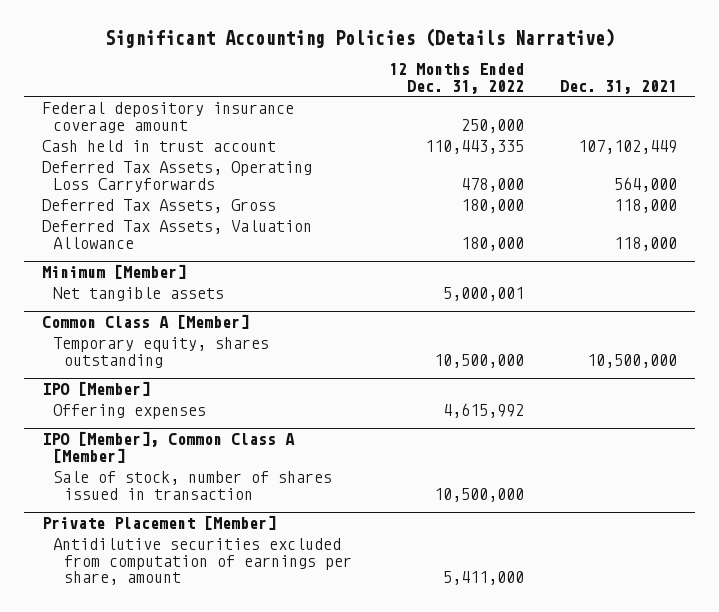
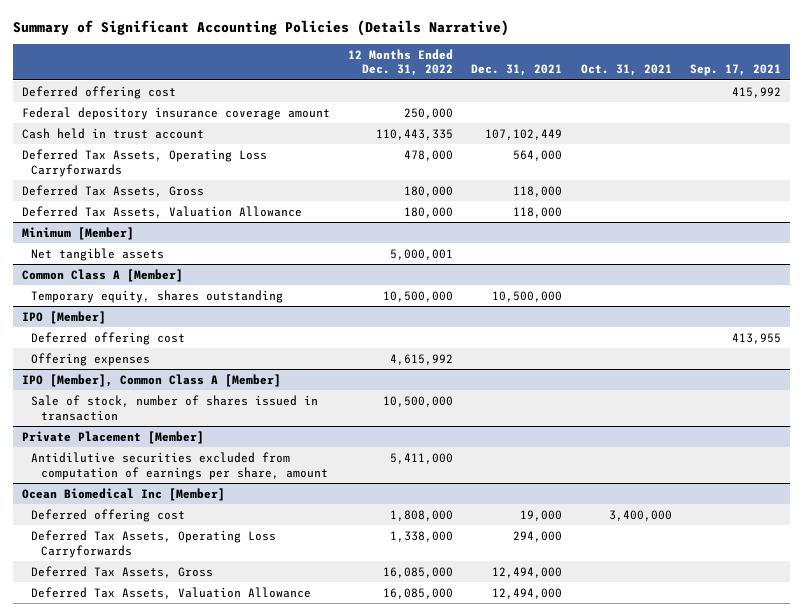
- Significant Accounting Policies (Details Narrative)
+ Summary of Significant Accounting Policies (Details Narrative)
- | 12 Months Ended Dec. 31, 2022 | Dec. 31, 2021
+ | 12 Months Ended Dec. 31, 2022 | Dec. 31, 2021 | Oct. 31, 2021 | Sep. 17, 2021
+ Deferred offering cost | | | | 415,992
@ IPO [Member]
+ Deferred offering cost | | | | 413,955
+ Ocean Biomedical Inc [Member]
+ Deferred offering cost | 1,808,000 | 19,000 | 3,400,000 |
+ Deferred Tax Assets, Operating Loss Carryforwards | 1,338,000 | 294,000 | |
+ Deferred Tax Assets, Gross | 16,085,000 | 12,494,000 | |
+ Deferred Tax Assets, Valuation Allowance | 16,085,000 | 12,494,000 | |

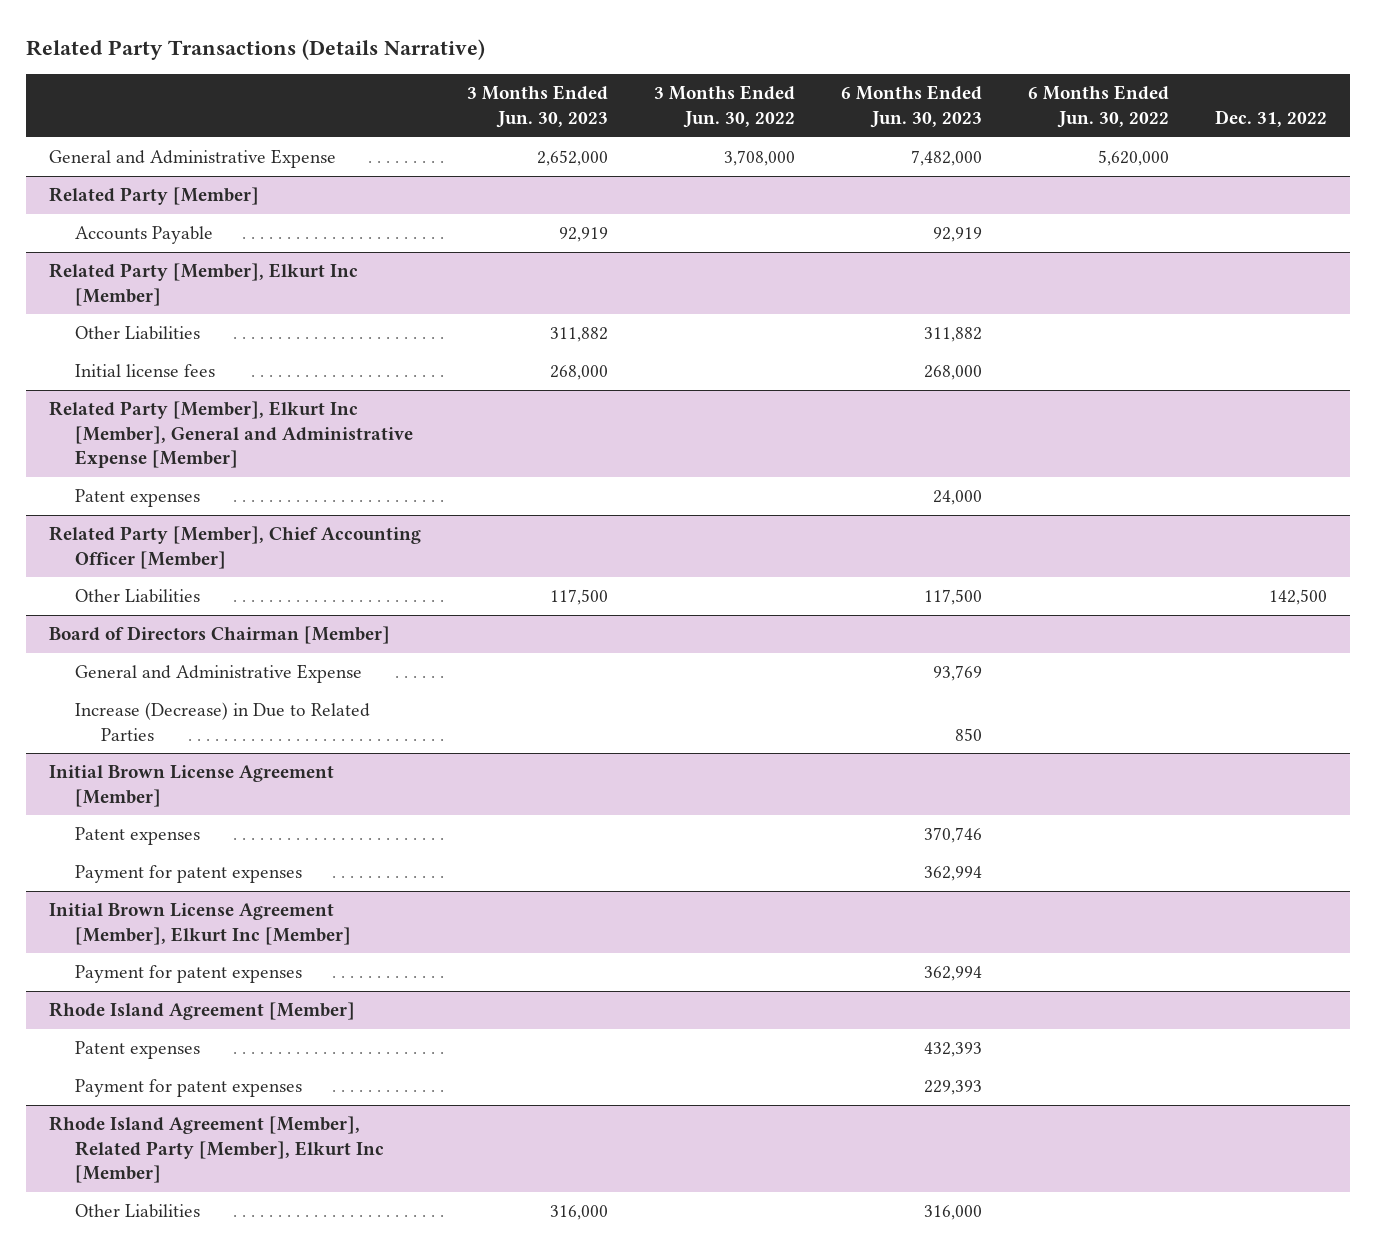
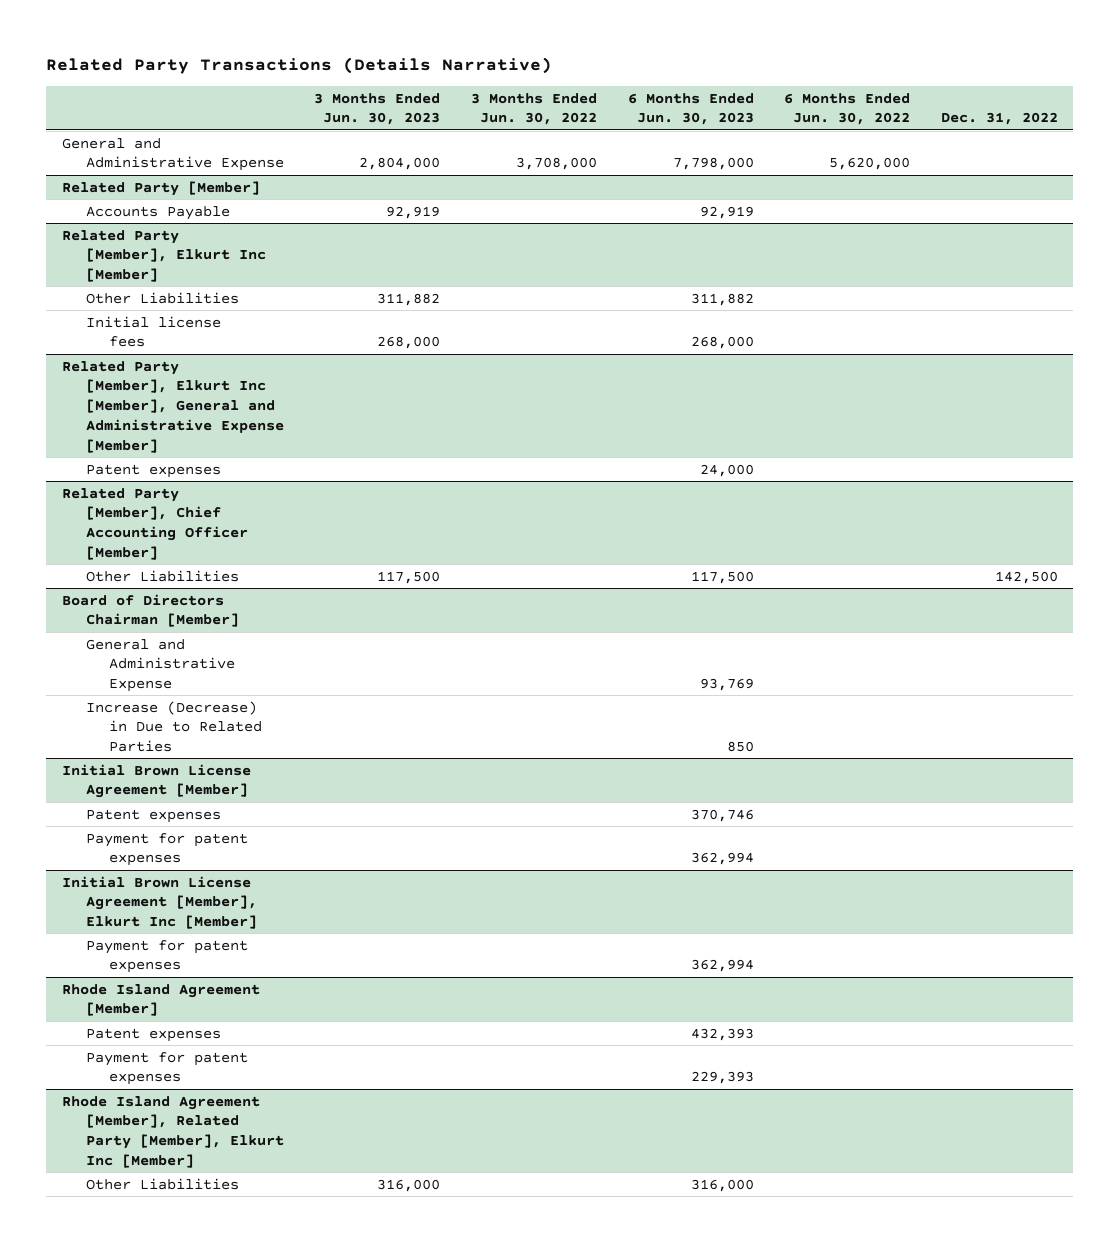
- General and Administrative Expense | 2,652,000 | 3,708,000 | 7,482,000 | 5,620,000 |
+ General and Administrative Expense | 2,804,000 | 3,708,000 | 7,798,000 | 5,620,000 |

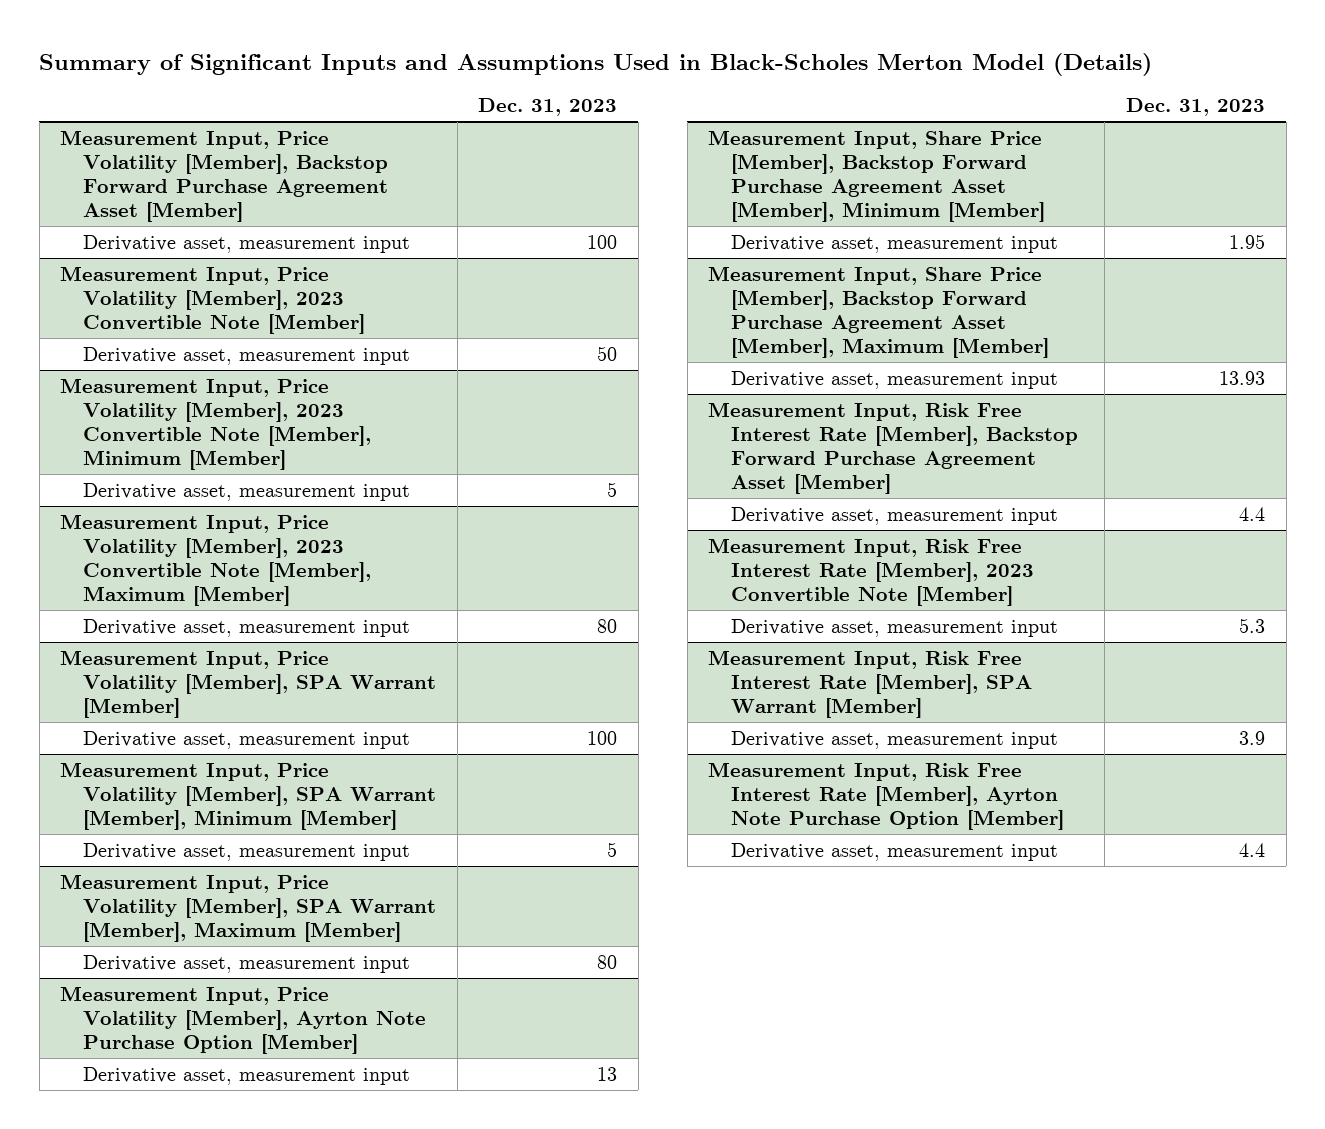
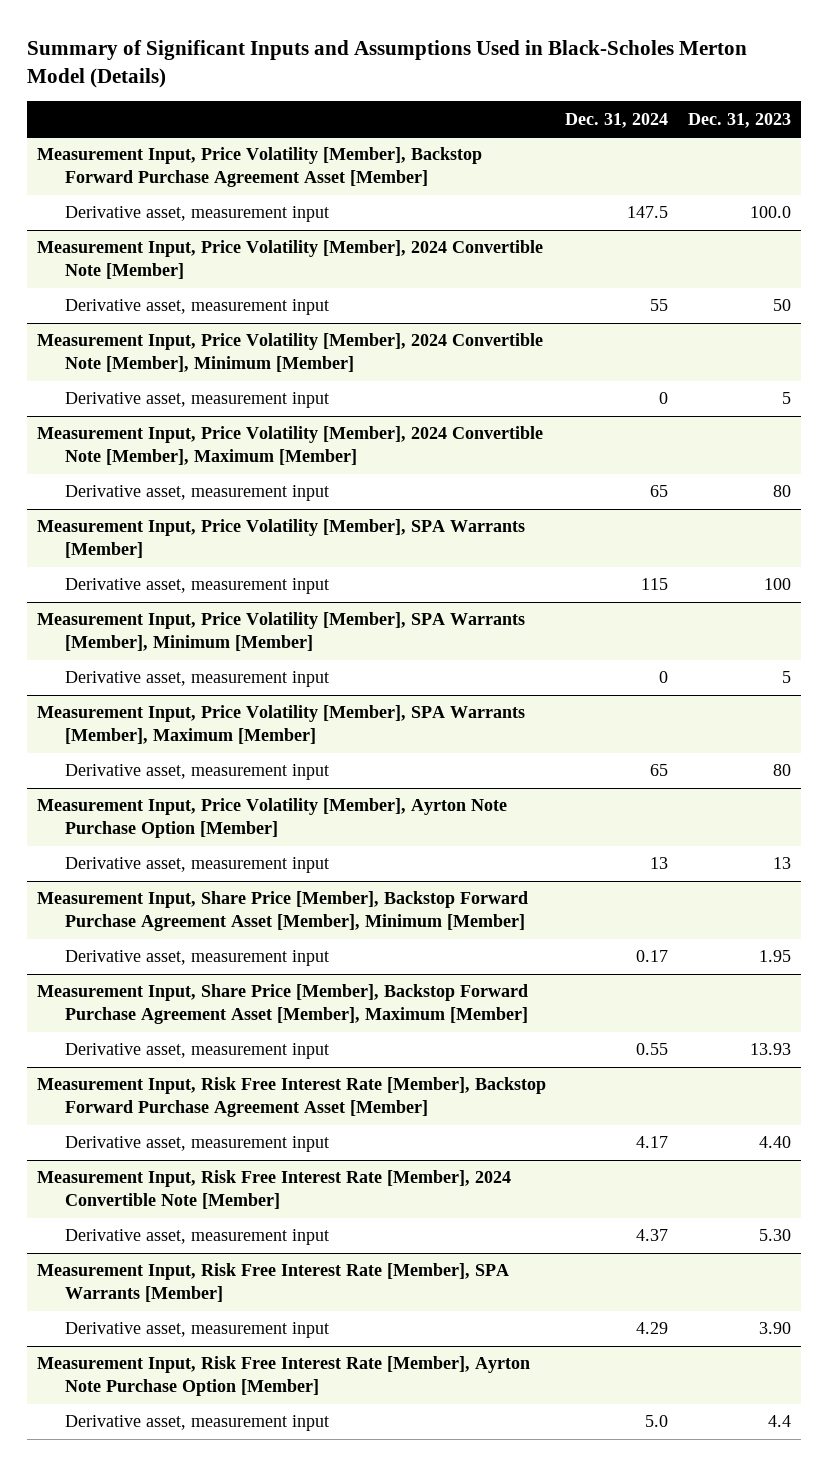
- | Dec. 31, 2023
+ | Dec. 31, 2024 | Dec. 31, 2023
@ Measurement Input, Price Volatility [Member], Backstop Forward Purchase Agreement Asset [Member]
- Derivative asset, measurement input | 100
- Measurement Input, Price Volatility [Member], 2023 Convertible Note [Member]
@ Measurement Input, Price Volatility [Member], Backstop Forward Purchase Agreement Asset [Member]
+ Derivative asset, measurement input | 147.5 | 100.0
+ Measurement Input, Price Volatility [Member], 2024 Convertible Note [Member]
- Measurement Input, Price Volatility [Member], 2023 Convertible Note [Member], Minimum [Member]
+ Measurement Input, Price Volatility [Member], 2024 Convertible Note [Member], Minimum [Member]
- Measurement Input, Price Volatility [Member], 2023 Convertible Note [Member], Maximum [Member]
+ Measurement Input, Price Volatility [Member], 2024 Convertible Note [Member], Maximum [Member]
- Measurement Input, Price Volatility [Member], SPA Warrant [Member]
+ Measurement Input, Price Volatility [Member], SPA Warrants [Member]
- Measurement Input, Price Volatility [Member], SPA Warrant [Member], Minimum [Member]
+ Measurement Input, Price Volatility [Member], SPA Warrants [Member], Minimum [Member]
- Measurement Input, Price Volatility [Member], SPA Warrant [Member], Maximum [Member]
+ Measurement Input, Price Volatility [Member], SPA Warrants [Member], Maximum [Member]
@ Measurement Input, Risk Free Interest Rate [Member], Backstop Forward Purchase Agreement Asset [Member]
- Derivative asset, measurement input | 4.4
- Measurement Input, Risk Free Interest Rate [Member], 2023 Convertible Note [Member]
- Derivative asset, measurement input | 5.3
- Measurement Input, Risk Free Interest Rate [Member], SPA Warrant [Member]
- Derivative asset, measurement input | 3.9
@ Measurement Input, Risk Free Interest Rate [Member], Backstop Forward Purchase Agreement Asset [Member]
+ Derivative asset, measurement input | 4.17 | 4.40
+ Measurement Input, Risk Free Interest Rate [Member], 2024 Convertible Note [Member]
+ Derivative asset, measurement input | 4.37 | 5.30
+ Measurement Input, Risk Free Interest Rate [Member], SPA Warrants [Member]
+ Derivative asset, measurement input | 4.29 | 3.90

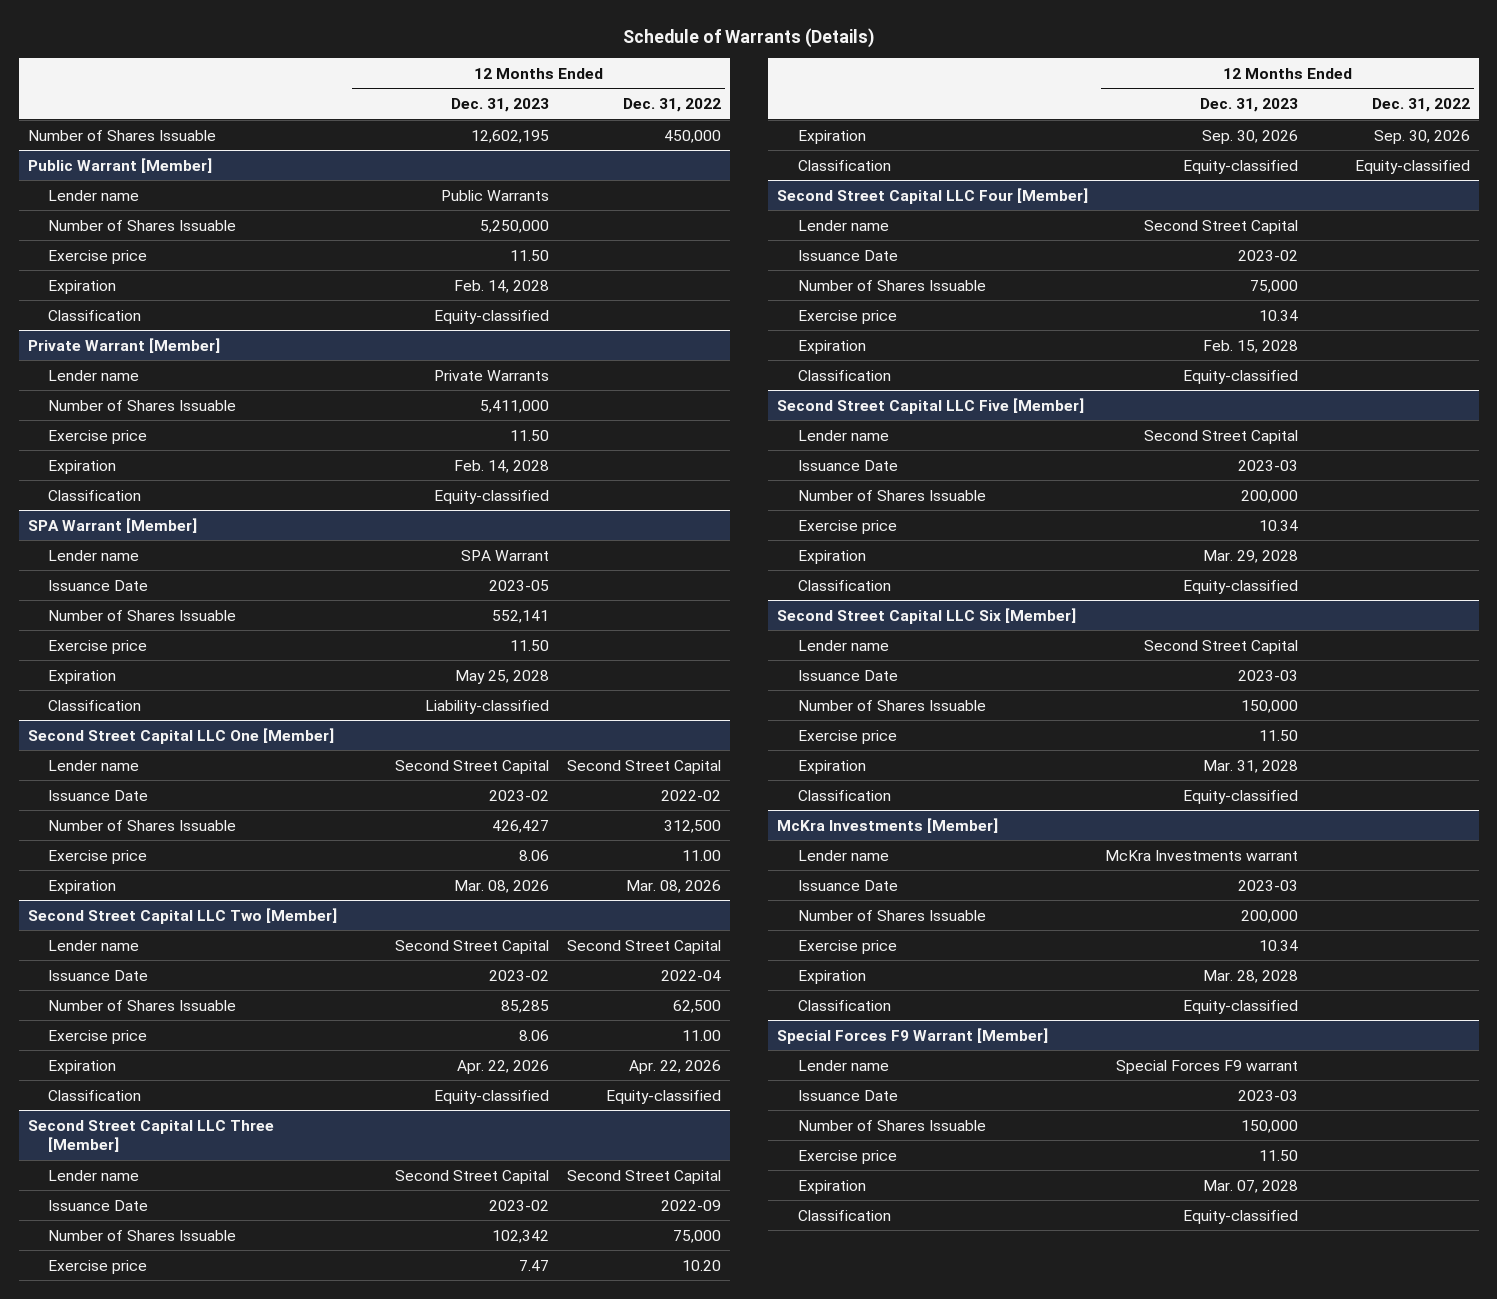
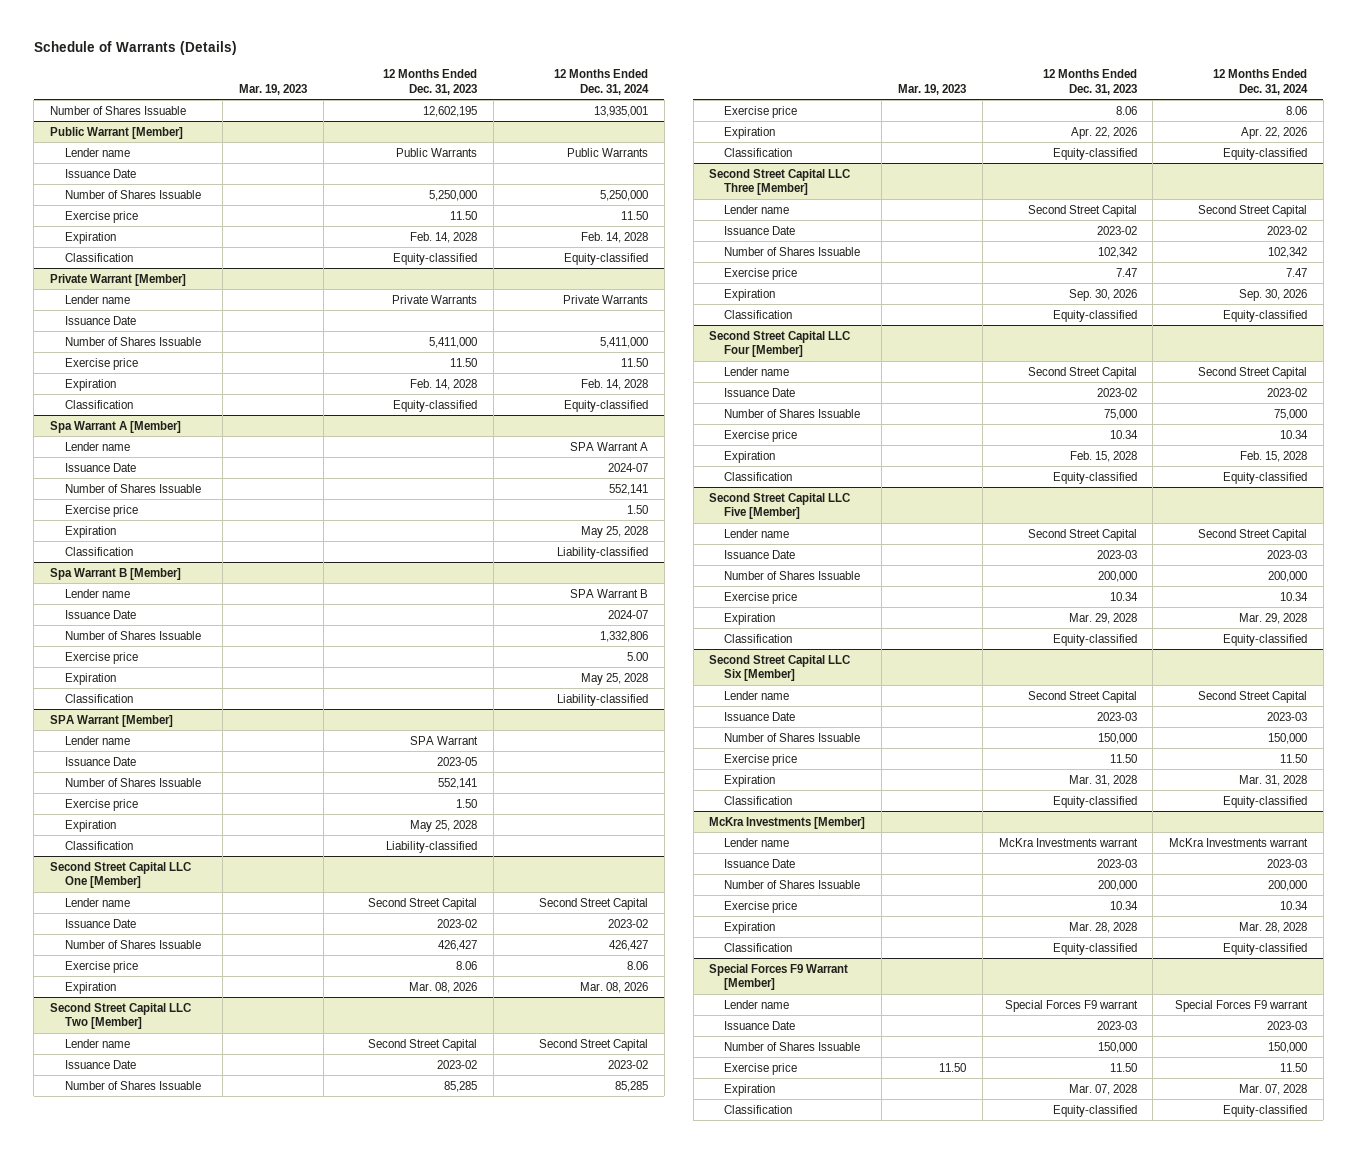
- | 12 Months Ended Dec. 31, 2023 | 12 Months Ended Dec. 31, 2022
+ | Mar. 19, 2023 | 12 Months Ended Dec. 31, 2023 | 12 Months Ended Dec. 31, 2024
@ Public Warrant [Member]
+ Issuance Date
@ Private Warrant [Member]
+ Issuance Date
+ Spa Warrant A [Member]
+ Lender name | | | SPA Warrant A
+ Issuance Date | | | 2024-07
+ Number of Shares Issuable | | | 552,141
+ Exercise price | | | 1.50
+ Expiration | | | May 25, 2028
+ Classification | | | Liability-classified
+ Spa Warrant B [Member]
+ Lender name | | | SPA Warrant B
+ Issuance Date | | | 2024-07
+ Number of Shares Issuable | | | 1,332,806
+ Exercise price | | | 5.00
+ Expiration | | | May 25, 2028
+ Classification | | | Liability-classified
@ SPA Warrant [Member]
- Exercise price | 11.50 |
+ Exercise price | | 1.50 |

